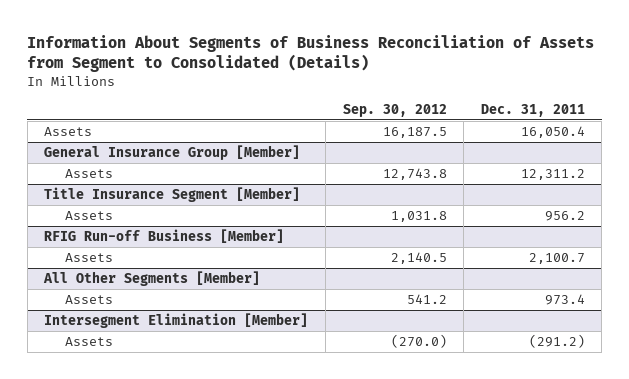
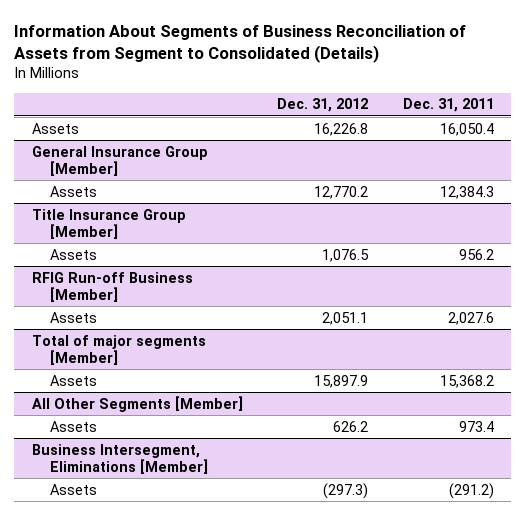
- | Sep. 30, 2012 | Dec. 31, 2011
+ | Dec. 31, 2012 | Dec. 31, 2011
@ General Insurance Group [Member]
- Assets | 12,743.8 | 12,311.2
- Title Insurance Segment [Member]
@ General Insurance Group [Member]
+ Assets | 12,770.2 | 12,384.3
+ Title Insurance Group [Member]
@ RFIG Run-off Business [Member]
- Assets | 2,140.5 | 2,100.7
+ Assets | 2,051.1 | 2,027.6
+ Total of major segments [Member]
+ Assets | 15,897.9 | 15,368.2
- Intersegment Elimination [Member]
+ Business Intersegment, Eliminations [Member]

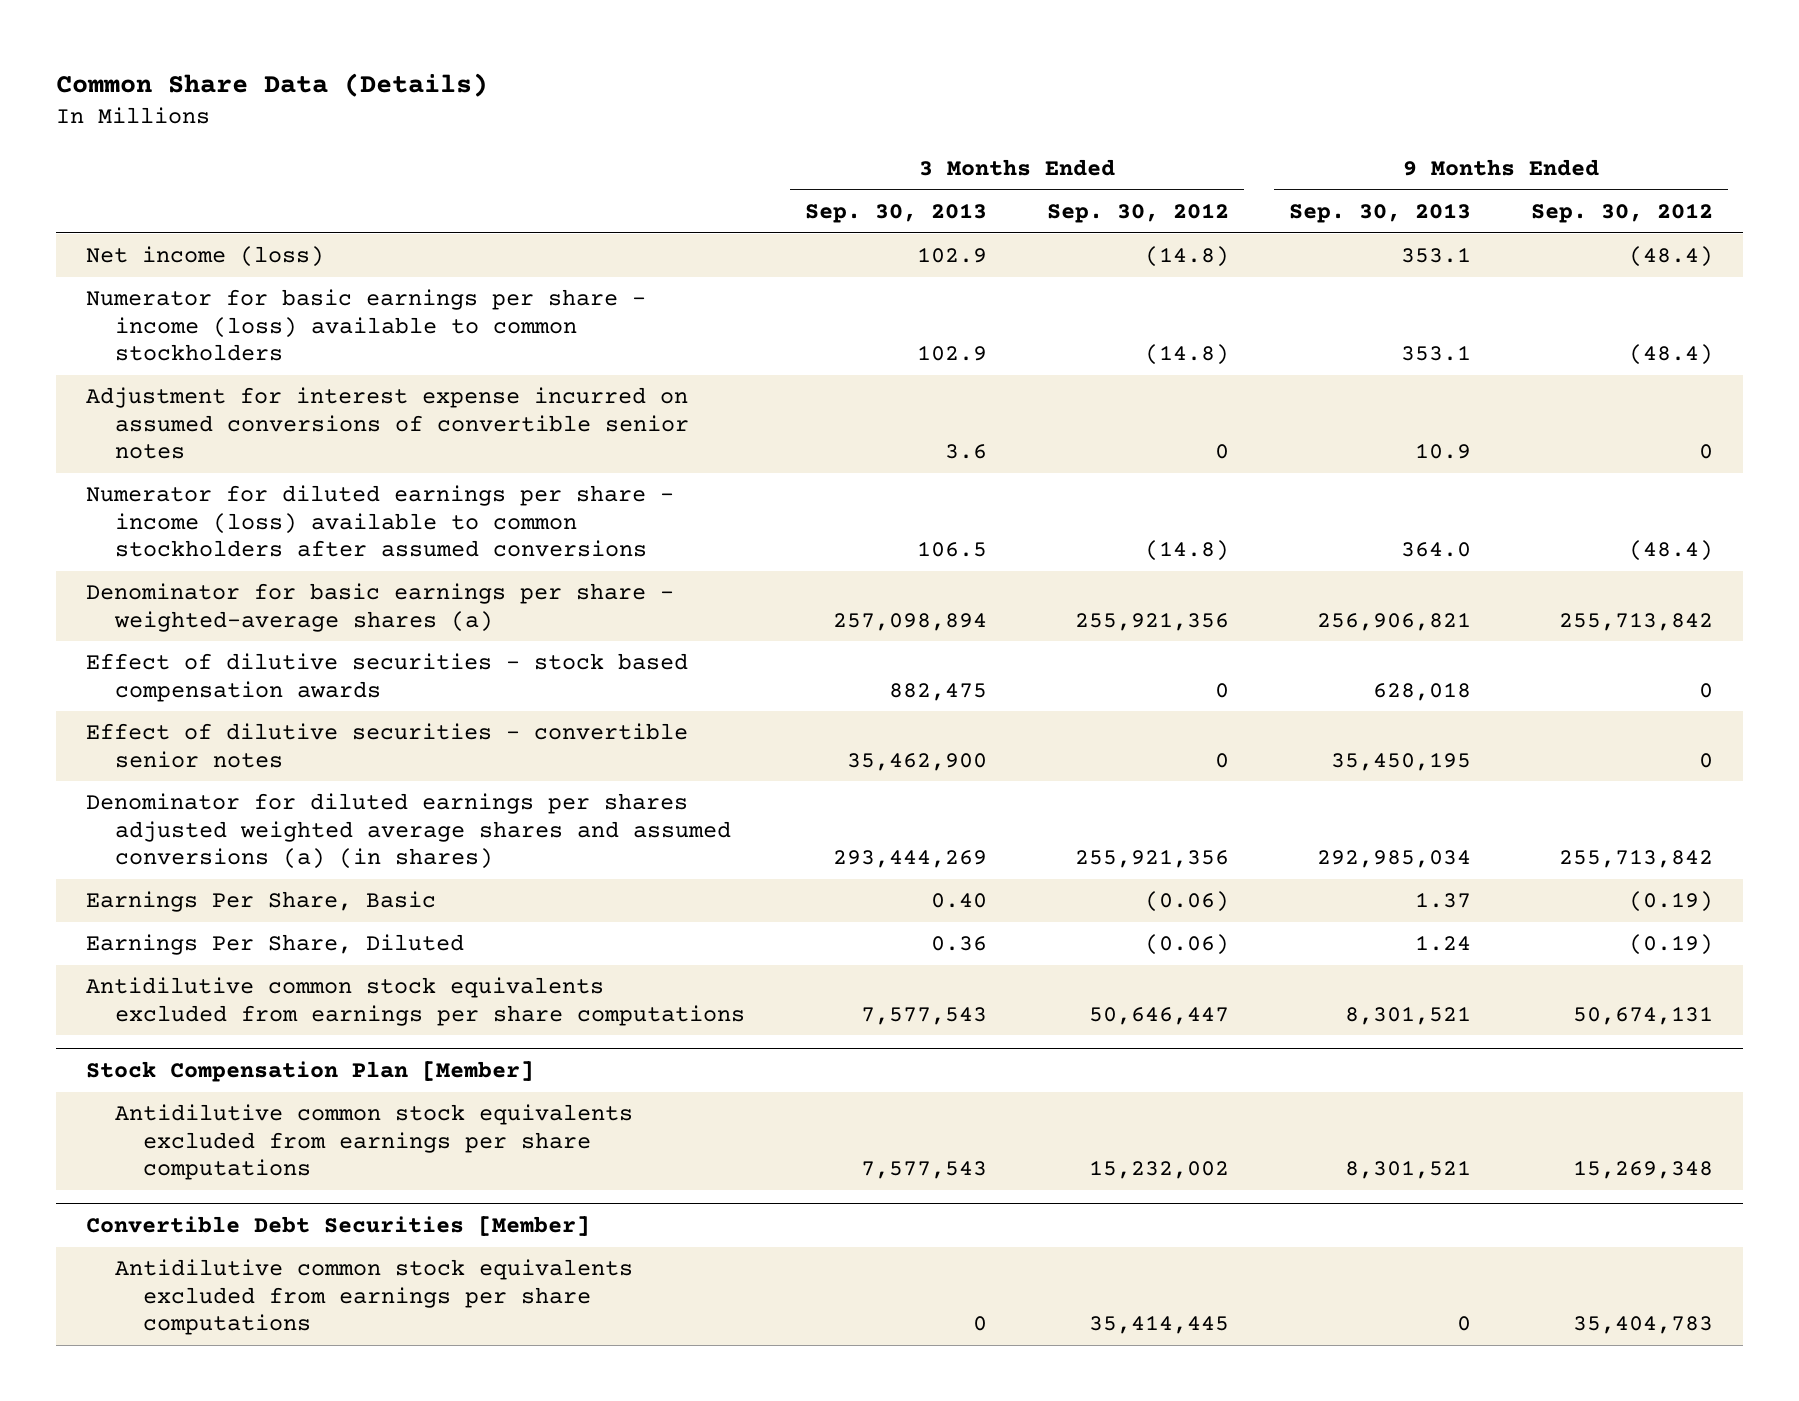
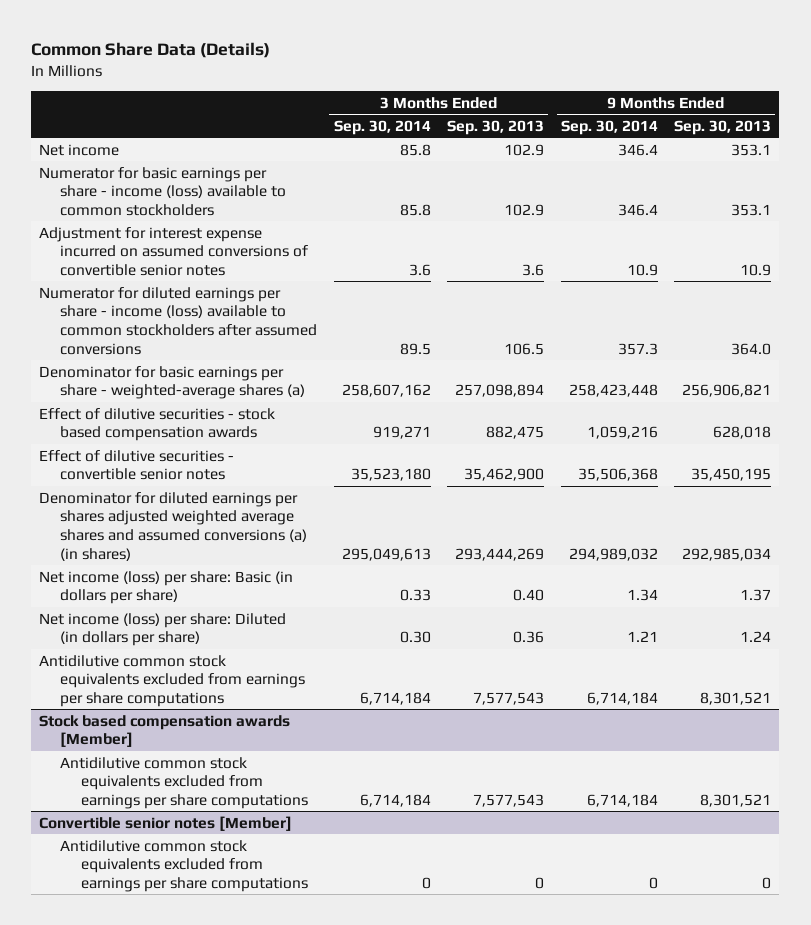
- | 3 Months Ended Sep. 30, 2013 | 3 Months Ended Sep. 30, 2012 | 9 Months Ended Sep. 30, 2013 | 9 Months Ended Sep. 30, 2012
+ | 3 Months Ended Sep. 30, 2014 | 3 Months Ended Sep. 30, 2013 | 9 Months Ended Sep. 30, 2014 | 9 Months Ended Sep. 30, 2013
- Net income (loss) | 102.9 | (14.8) | 353.1 | (48.4)
+ Net income | 85.8 | 102.9 | 346.4 | 353.1
- Earnings Per Share, Basic | 0.40 | (0.06) | 1.37 | (0.19)
- Earnings Per Share, Diluted | 0.36 | (0.06) | 1.24 | (0.19)
+ Net income (loss) per share: Basic (in dollars per share) | 0.33 | 0.40 | 1.34 | 1.37
+ Net income (loss) per share: Diluted (in dollars per share) | 0.30 | 0.36 | 1.21 | 1.24
- Stock Compensation Plan [Member]
+ Stock based compensation awards [Member]
- Convertible Debt Securities [Member]
+ Convertible senior notes [Member]

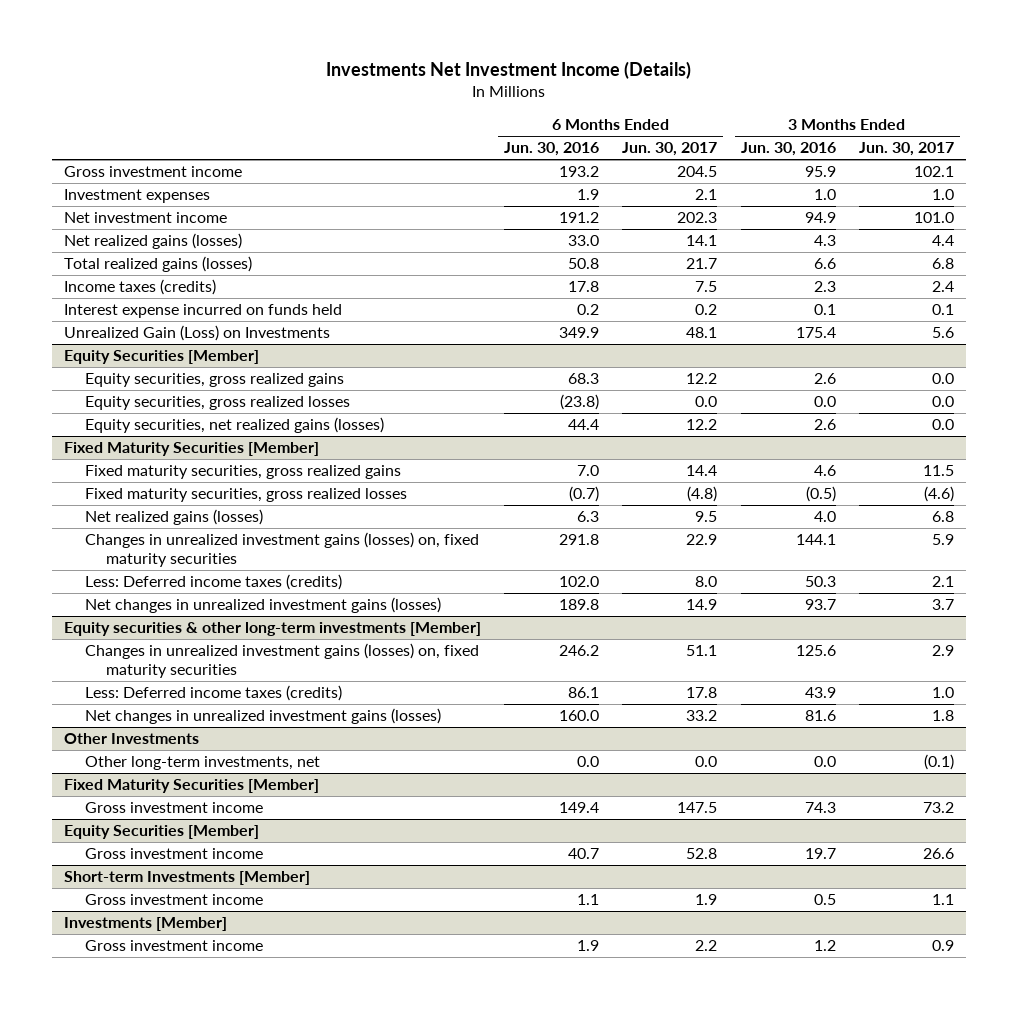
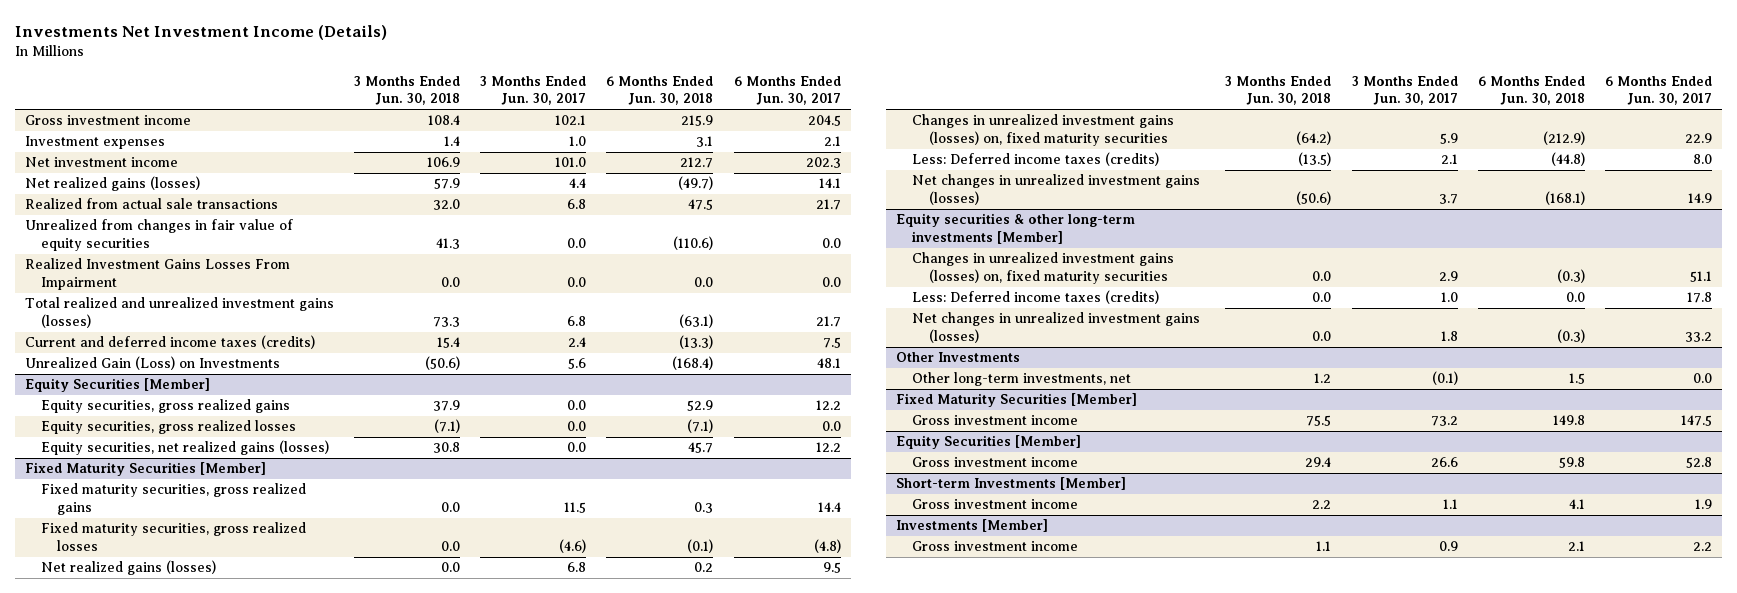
- | 6 Months Ended Jun. 30, 2016 | 6 Months Ended Jun. 30, 2017 | 3 Months Ended Jun. 30, 2016 | 3 Months Ended Jun. 30, 2017
+ | 3 Months Ended Jun. 30, 2018 | 3 Months Ended Jun. 30, 2017 | 6 Months Ended Jun. 30, 2018 | 6 Months Ended Jun. 30, 2017
- Total realized gains (losses) | 50.8 | 21.7 | 6.6 | 6.8
- Income taxes (credits) | 17.8 | 7.5 | 2.3 | 2.4
- Interest expense incurred on funds held | 0.2 | 0.2 | 0.1 | 0.1
+ Realized from actual sale transactions | 32.0 | 6.8 | 47.5 | 21.7
+ Unrealized from changes in fair value of equity securities | 41.3 | 0.0 | (110.6) | 0.0
+ Realized Investment Gains Losses From Impairment | 0.0 | 0.0 | 0.0 | 0.0
+ Total realized and unrealized investment gains (losses) | 73.3 | 6.8 | (63.1) | 21.7
+ Current and deferred income taxes (credits) | 15.4 | 2.4 | (13.3) | 7.5

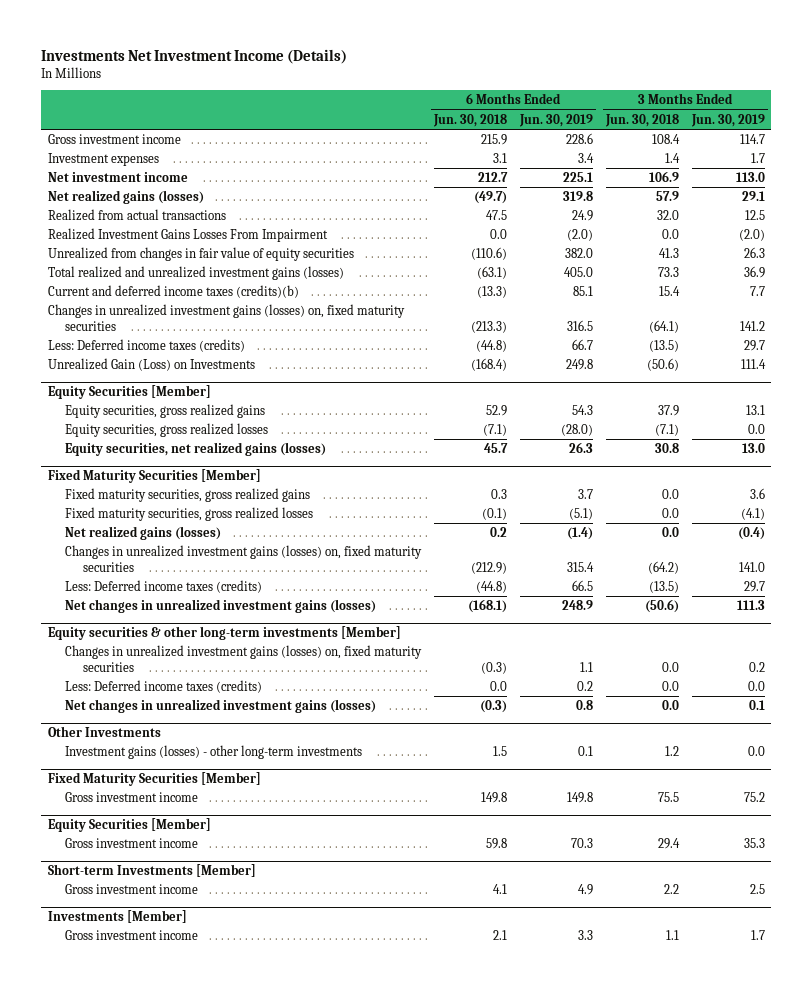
- | 3 Months Ended Jun. 30, 2018 | 3 Months Ended Jun. 30, 2017 | 6 Months Ended Jun. 30, 2018 | 6 Months Ended Jun. 30, 2017
+ | 6 Months Ended Jun. 30, 2018 | 6 Months Ended Jun. 30, 2019 | 3 Months Ended Jun. 30, 2018 | 3 Months Ended Jun. 30, 2019
- Realized from actual sale transactions | 32.0 | 6.8 | 47.5 | 21.7
+ Realized from actual transactions | 47.5 | 24.9 | 32.0 | 12.5
moved down: Unrealized from changes in fair value of equity securities | (110.6) | 382.0 | 41.3 | 26.3
- Current and deferred income taxes (credits) | 15.4 | 2.4 | (13.3) | 7.5
+ Current and deferred income taxes (credits)(b) | (13.3) | 85.1 | 15.4 | 7.7
+ Changes in unrealized investment gains (losses) on, fixed maturity securities | (213.3) | 316.5 | (64.1) | 141.2
+ Less: Deferred income taxes (credits) | (44.8) | 66.7 | (13.5) | 29.7
@ Other Investments
- Other long-term investments, net | 1.2 | (0.1) | 1.5 | 0.0
+ Investment gains (losses) - other long-term investments | 1.5 | 0.1 | 1.2 | 0.0

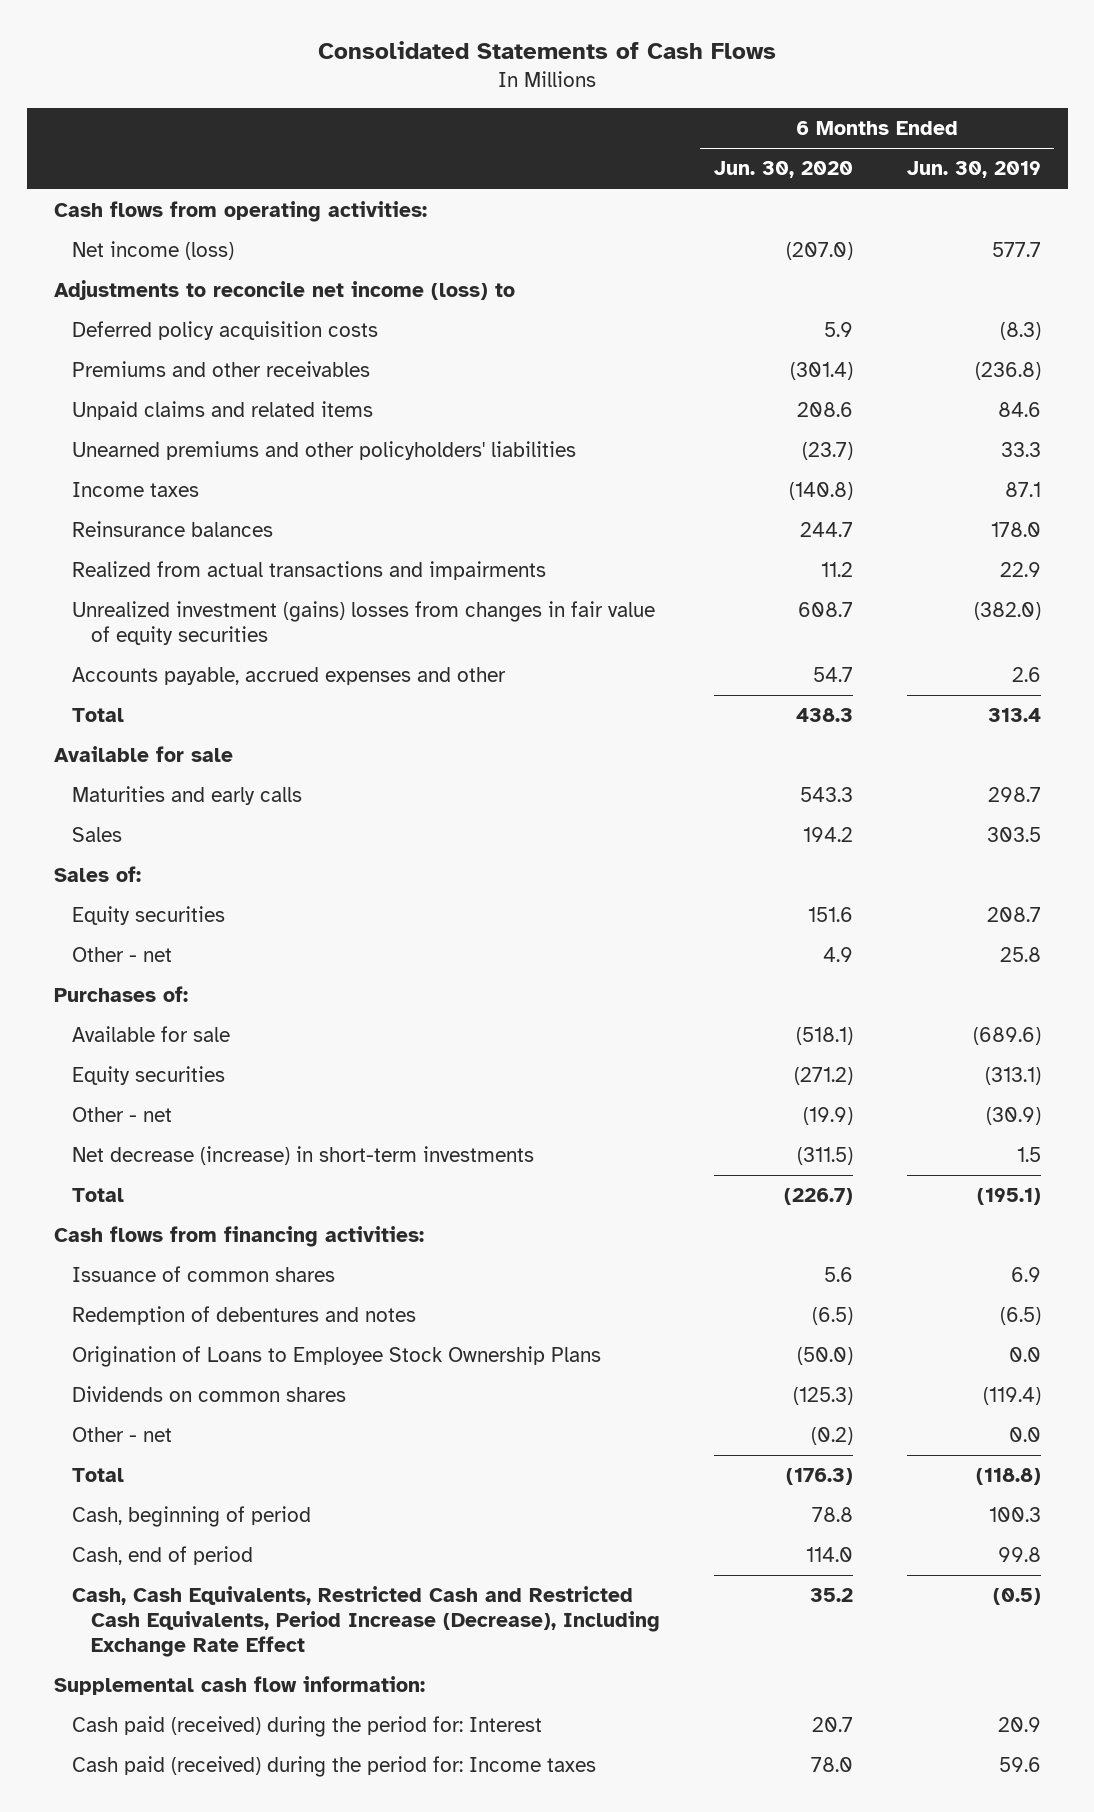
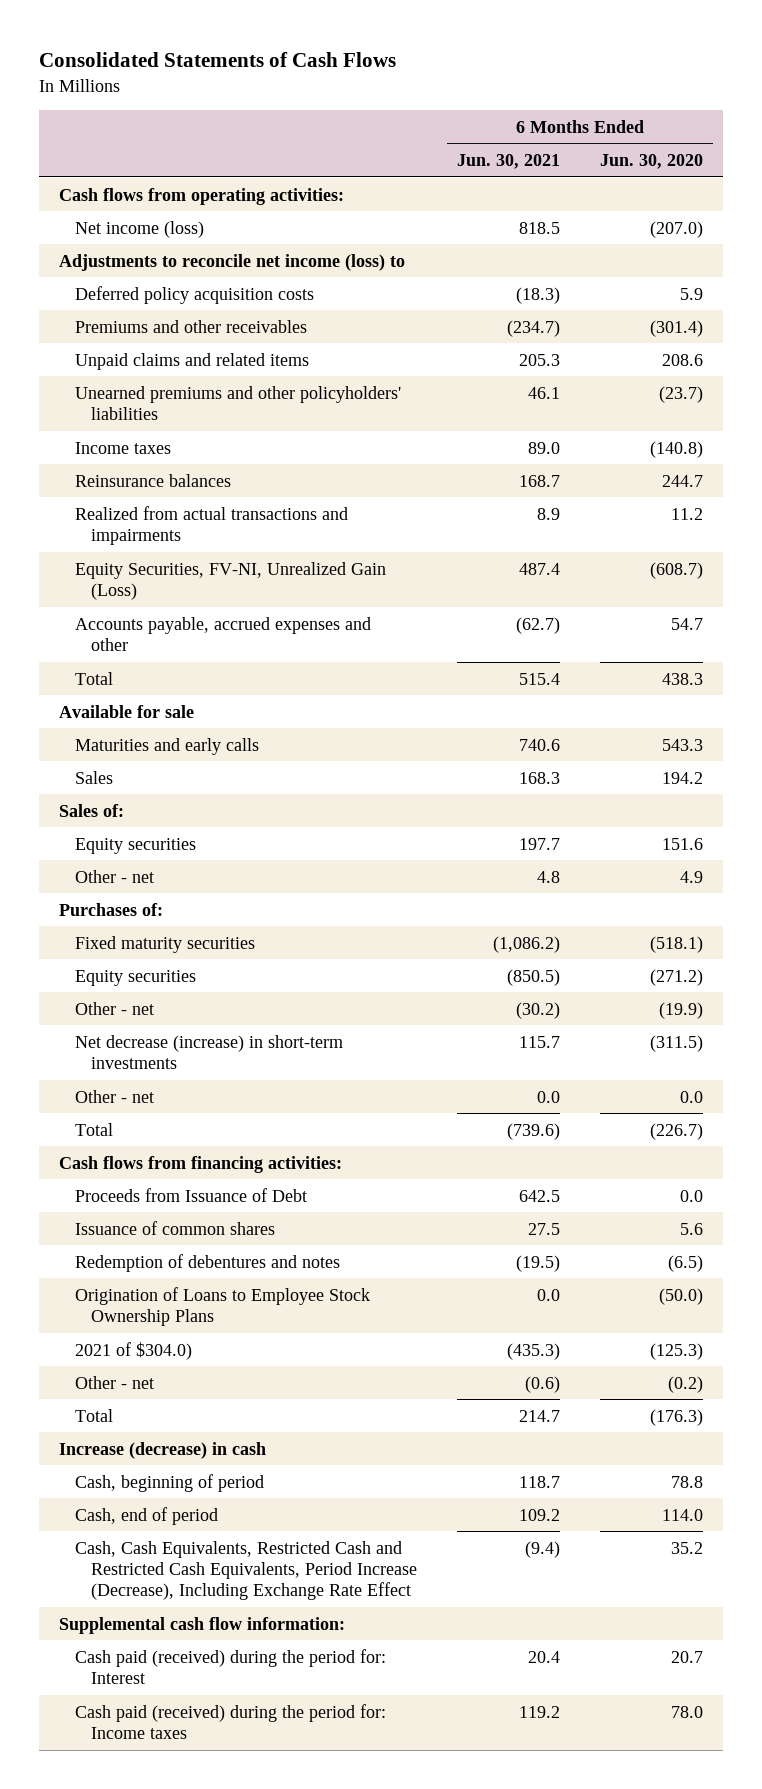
- | 6 Months Ended Jun. 30, 2020 | 6 Months Ended Jun. 30, 2019
+ | 6 Months Ended Jun. 30, 2021 | 6 Months Ended Jun. 30, 2020
- Unrealized investment (gains) losses from changes in fair value of equity securities | 608.7 | (382.0)
+ Equity Securities, FV-NI, Unrealized Gain (Loss) | 487.4 | (608.7)
- Available for sale | (518.1) | (689.6)
+ Fixed maturity securities | (1,086.2) | (518.1)
+ Other - net | 0.0 | 0.0
+ Proceeds from Issuance of Debt | 642.5 | 0.0
- Dividends on common shares | (125.3) | (119.4)
+ 2021 of $304.0) | (435.3) | (125.3)
+ Increase (decrease) in cash

